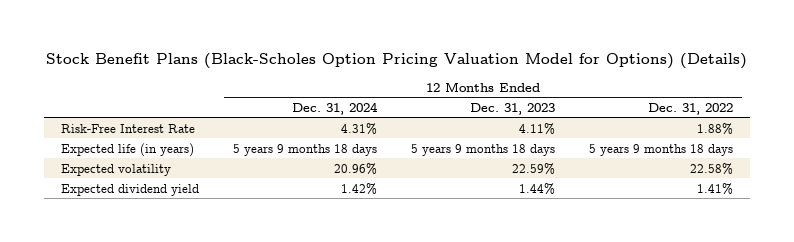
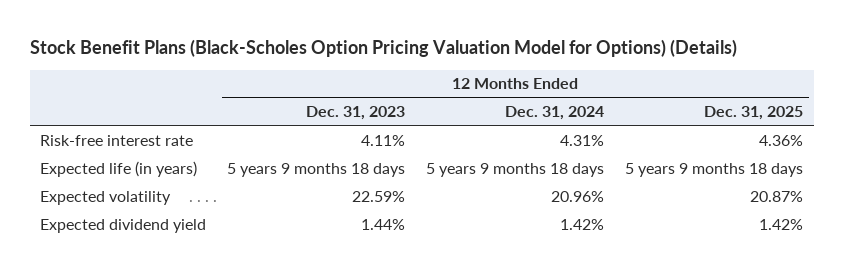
- | 12 Months Ended Dec. 31, 2024 | 12 Months Ended Dec. 31, 2023 | 12 Months Ended Dec. 31, 2022
+ | 12 Months Ended Dec. 31, 2023 | 12 Months Ended Dec. 31, 2024 | 12 Months Ended Dec. 31, 2025
- Risk-Free Interest Rate | 4.31% | 4.11% | 1.88%
+ Risk-free interest rate | 4.11% | 4.31% | 4.36%

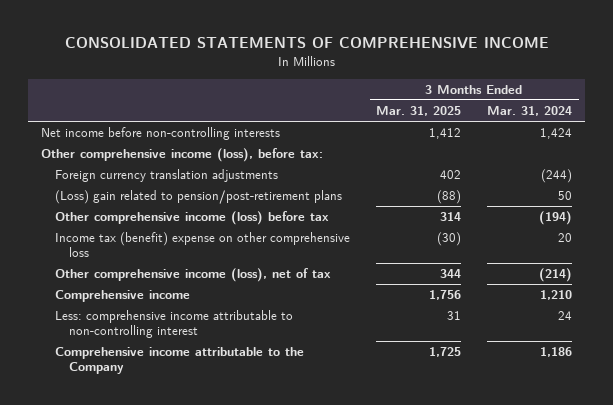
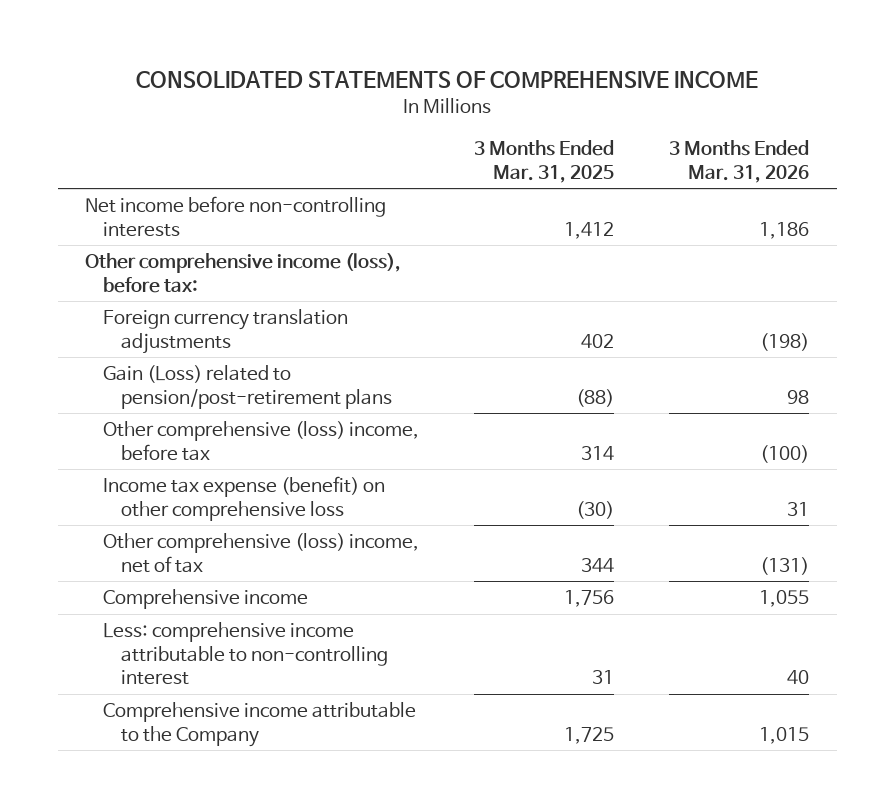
- | 3 Months Ended Mar. 31, 2025 | 3 Months Ended Mar. 31, 2024
+ | 3 Months Ended Mar. 31, 2025 | 3 Months Ended Mar. 31, 2026
- (Loss) gain related to pension/post-retirement plans | (88) | 50
- Other comprehensive income (loss) before tax | 314 | (194)
- Income tax (benefit) expense on other comprehensive loss | (30) | 20
- Other comprehensive income (loss), net of tax | 344 | (214)
+ Gain (Loss) related to pension/post-retirement plans | (88) | 98
+ Other comprehensive (loss) income, before tax | 314 | (100)
+ Income tax expense (benefit) on other comprehensive loss | (30) | 31
+ Other comprehensive (loss) income, net of tax | 344 | (131)

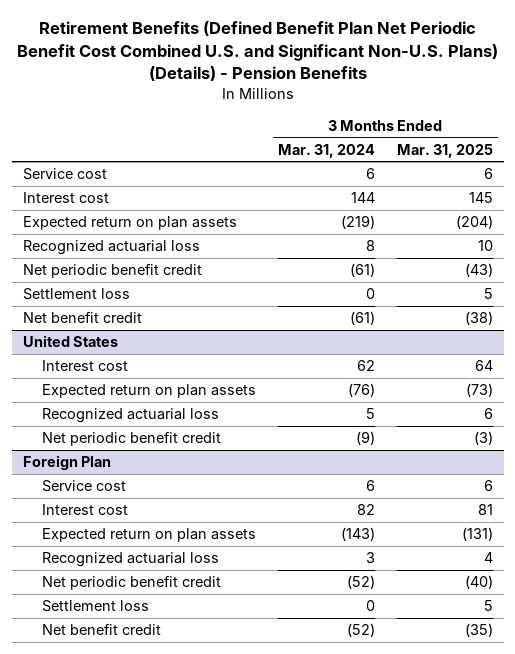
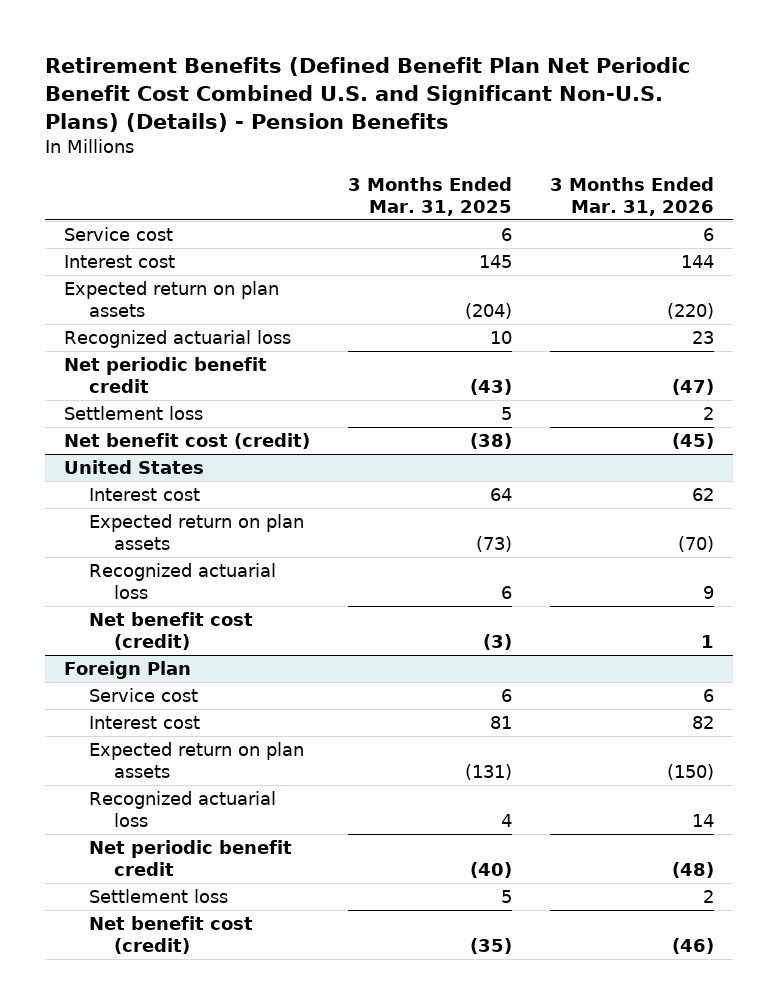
- | 3 Months Ended Mar. 31, 2024 | 3 Months Ended Mar. 31, 2025
+ | 3 Months Ended Mar. 31, 2025 | 3 Months Ended Mar. 31, 2026
- Net benefit credit | (61) | (38)
+ Net benefit cost (credit) | (38) | (45)
@ United States
- Net periodic benefit credit | (9) | (3)
+ Net benefit cost (credit) | (3) | 1
@ Foreign Plan
- Net benefit credit | (52) | (35)
+ Net benefit cost (credit) | (35) | (46)

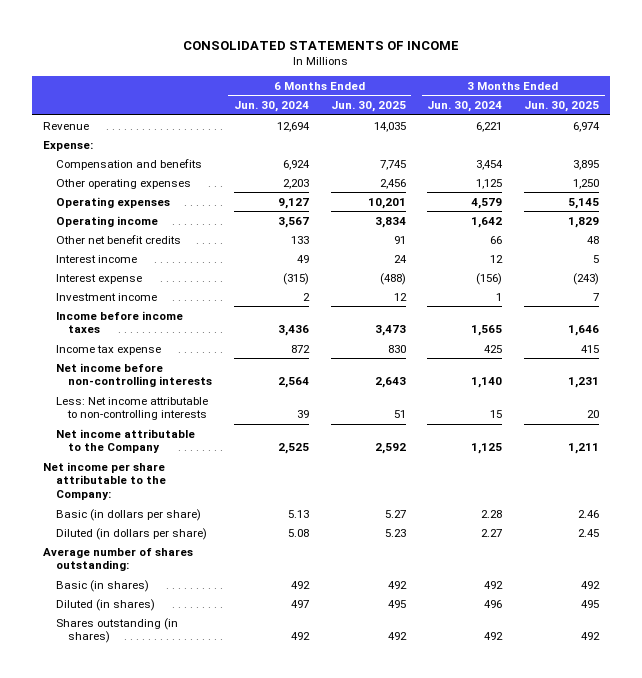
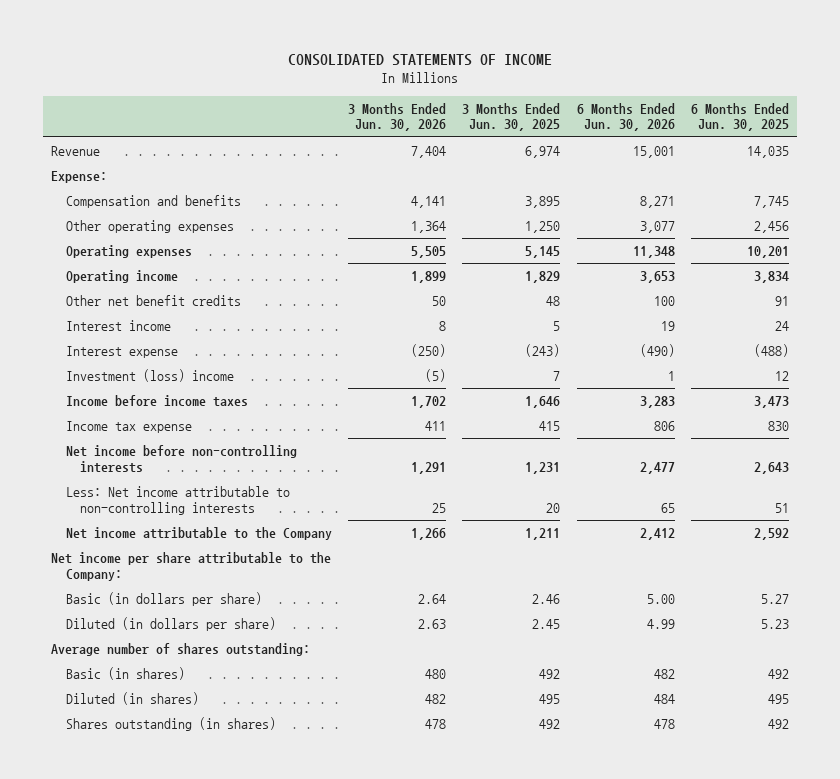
- | 6 Months Ended Jun. 30, 2024 | 6 Months Ended Jun. 30, 2025 | 3 Months Ended Jun. 30, 2024 | 3 Months Ended Jun. 30, 2025
+ | 3 Months Ended Jun. 30, 2026 | 3 Months Ended Jun. 30, 2025 | 6 Months Ended Jun. 30, 2026 | 6 Months Ended Jun. 30, 2025
- Investment income | 2 | 12 | 1 | 7
+ Investment (loss) income | (5) | 7 | 1 | 12

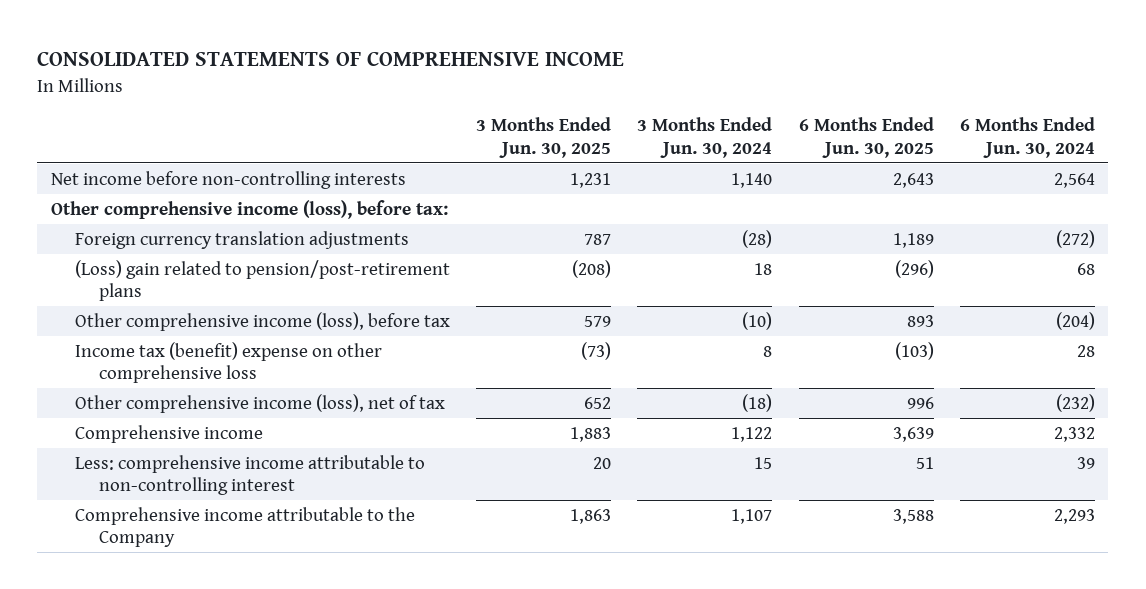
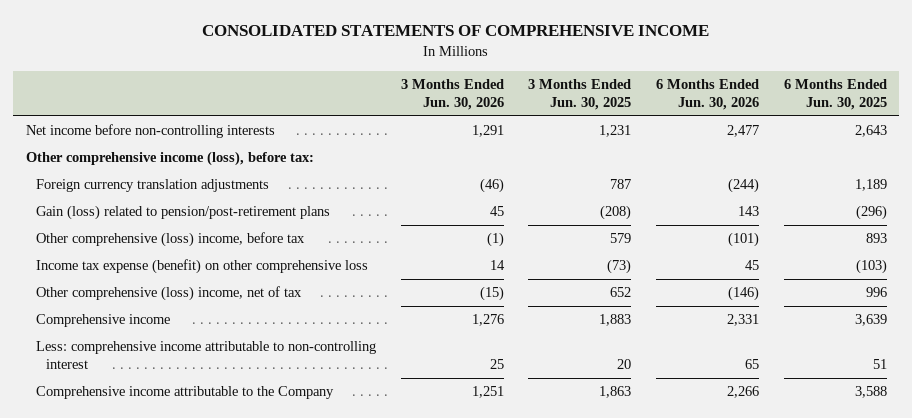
- | 3 Months Ended Jun. 30, 2025 | 3 Months Ended Jun. 30, 2024 | 6 Months Ended Jun. 30, 2025 | 6 Months Ended Jun. 30, 2024
+ | 3 Months Ended Jun. 30, 2026 | 3 Months Ended Jun. 30, 2025 | 6 Months Ended Jun. 30, 2026 | 6 Months Ended Jun. 30, 2025
- (Loss) gain related to pension/post-retirement plans | (208) | 18 | (296) | 68
- Other comprehensive income (loss), before tax | 579 | (10) | 893 | (204)
- Income tax (benefit) expense on other comprehensive loss | (73) | 8 | (103) | 28
- Other comprehensive income (loss), net of tax | 652 | (18) | 996 | (232)
+ Gain (loss) related to pension/post-retirement plans | 45 | (208) | 143 | (296)
+ Other comprehensive (loss) income, before tax | (1) | 579 | (101) | 893
+ Income tax expense (benefit) on other comprehensive loss | 14 | (73) | 45 | (103)
+ Other comprehensive (loss) income, net of tax | (15) | 652 | (146) | 996

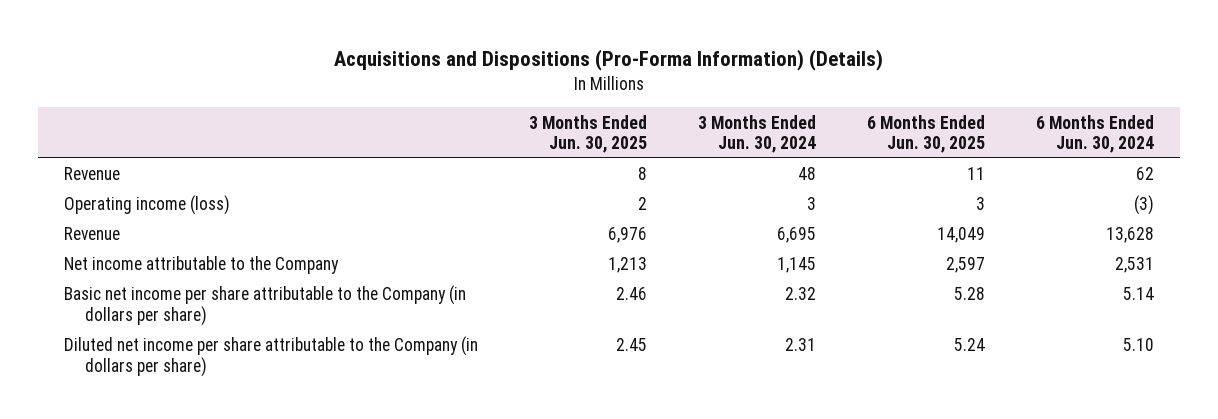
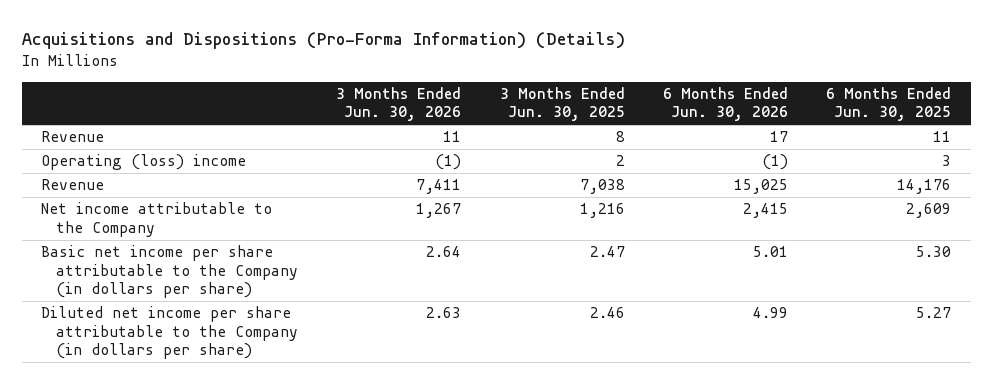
- | 3 Months Ended Jun. 30, 2025 | 3 Months Ended Jun. 30, 2024 | 6 Months Ended Jun. 30, 2025 | 6 Months Ended Jun. 30, 2024
+ | 3 Months Ended Jun. 30, 2026 | 3 Months Ended Jun. 30, 2025 | 6 Months Ended Jun. 30, 2026 | 6 Months Ended Jun. 30, 2025
- Operating income (loss) | 2 | 3 | 3 | (3)
- Revenue | 6,976 | 6,695 | 14,049 | 13,628
- Net income attributable to the Company | 1,213 | 1,145 | 2,597 | 2,531
- Basic net income per share attributable to the Company (in dollars per share) | 2.46 | 2.32 | 5.28 | 5.14
- Diluted net income per share attributable to the Company (in dollars per share) | 2.45 | 2.31 | 5.24 | 5.10
+ Operating (loss) income | (1) | 2 | (1) | 3
+ Revenue | 7,411 | 7,038 | 15,025 | 14,176
+ Net income attributable to the Company | 1,267 | 1,216 | 2,415 | 2,609
+ Basic net income per share attributable to the Company (in dollars per share) | 2.64 | 2.47 | 5.01 | 5.30
+ Diluted net income per share attributable to the Company (in dollars per share) | 2.63 | 2.46 | 4.99 | 5.27

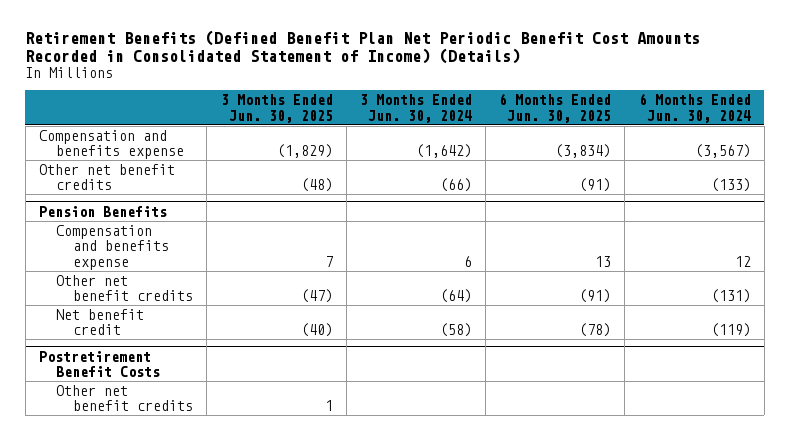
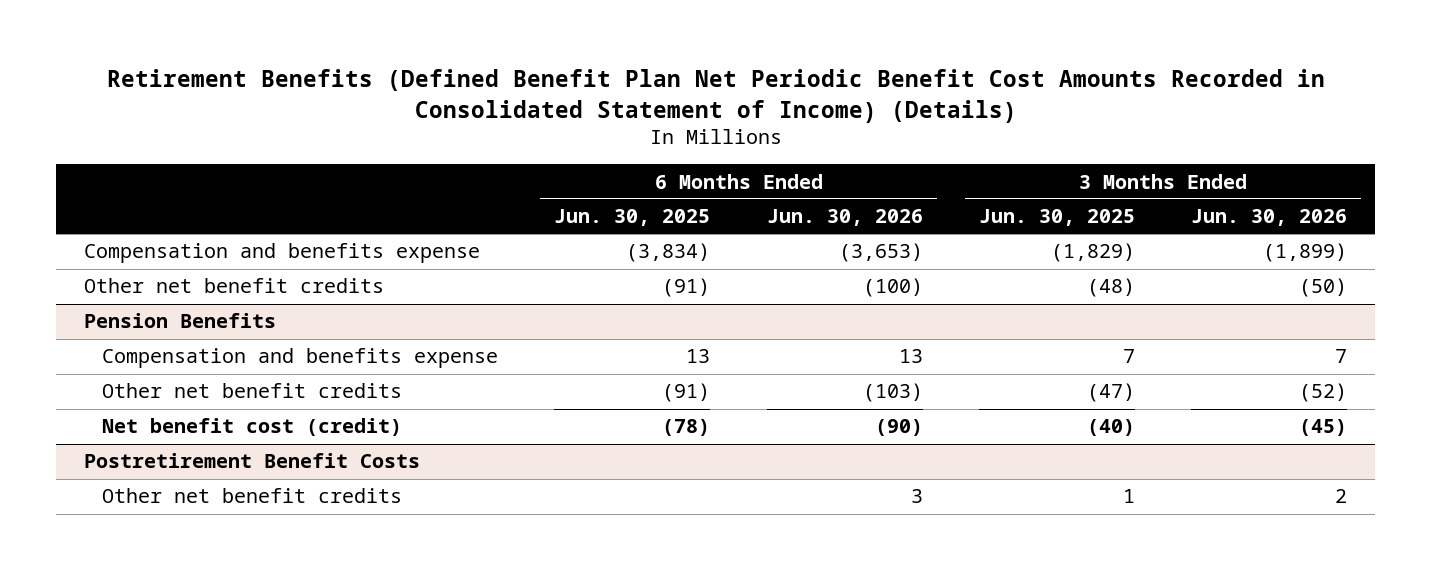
- | 3 Months Ended Jun. 30, 2025 | 3 Months Ended Jun. 30, 2024 | 6 Months Ended Jun. 30, 2025 | 6 Months Ended Jun. 30, 2024
+ | 6 Months Ended Jun. 30, 2025 | 6 Months Ended Jun. 30, 2026 | 3 Months Ended Jun. 30, 2025 | 3 Months Ended Jun. 30, 2026
@ Pension Benefits
- Net benefit credit | (40) | (58) | (78) | (119)
+ Net benefit cost (credit) | (78) | (90) | (40) | (45)

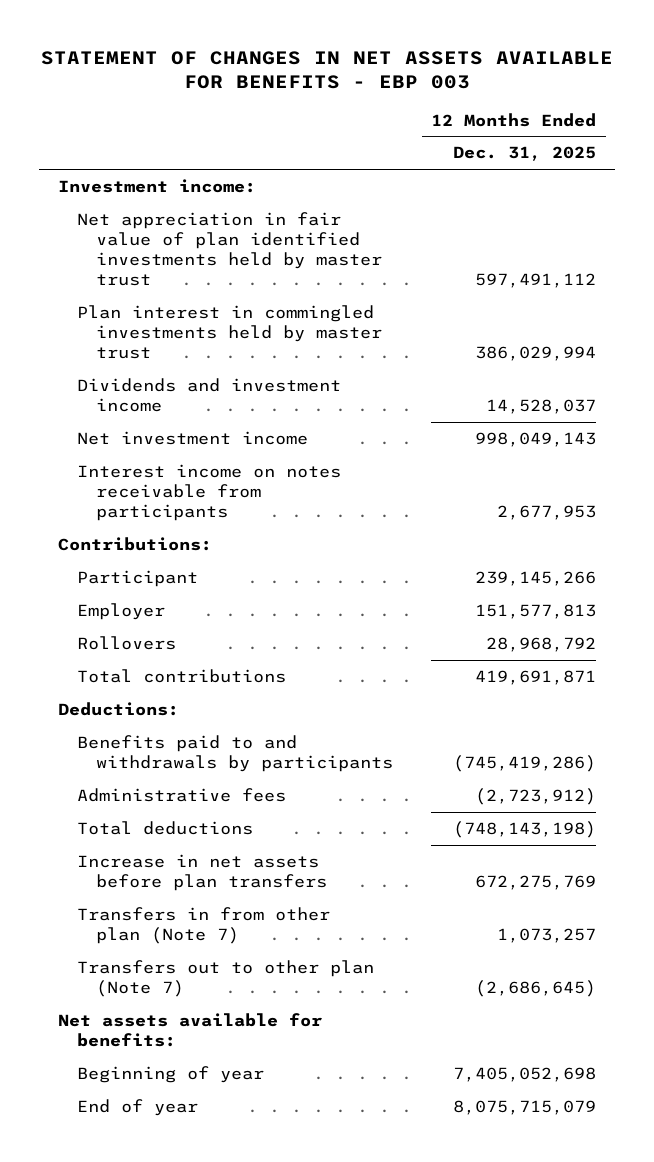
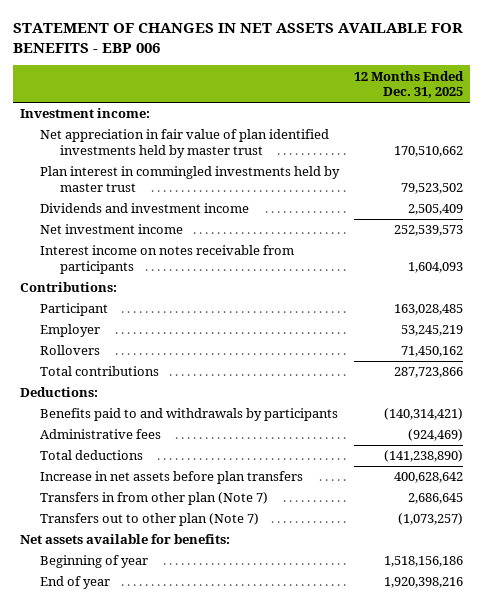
- STATEMENT OF CHANGES IN NET ASSETS AVAILABLE FOR BENEFITS - EBP 003
+ STATEMENT OF CHANGES IN NET ASSETS AVAILABLE FOR BENEFITS - EBP 006
- Net appreciation in fair value of plan identified investments held by master trust | 597,491,112
- Plan interest in commingled investments held by master trust | 386,029,994
- Dividends and investment income | 14,528,037
- Net investment income | 998,049,143
- Interest income on notes receivable from participants | 2,677,953
+ Net appreciation in fair value of plan identified investments held by master trust | 170,510,662
+ Plan interest in commingled investments held by master trust | 79,523,502
+ Dividends and investment income | 2,505,409
+ Net investment income | 252,539,573
+ Interest income on notes receivable from participants | 1,604,093
- Participant | 239,145,266
- Employer | 151,577,813
- Rollovers | 28,968,792
- Total contributions | 419,691,871
+ Participant | 163,028,485
+ Employer | 53,245,219
+ Rollovers | 71,450,162
+ Total contributions | 287,723,866
- Benefits paid to and withdrawals by participants | (745,419,286)
- Administrative fees | (2,723,912)
- Total deductions | (748,143,198)
- Increase in net assets before plan transfers | 672,275,769
- Transfers in from other plan (Note 7) | 1,073,257
- Transfers out to other plan (Note 7) | (2,686,645)
+ Benefits paid to and withdrawals by participants | (140,314,421)
+ Administrative fees | (924,469)
+ Total deductions | (141,238,890)
+ Increase in net assets before plan transfers | 400,628,642
+ Transfers in from other plan (Note 7) | 2,686,645
+ Transfers out to other plan (Note 7) | (1,073,257)
- Beginning of year | 7,405,052,698
- End of year | 8,075,715,079
+ Beginning of year | 1,518,156,186
+ End of year | 1,920,398,216

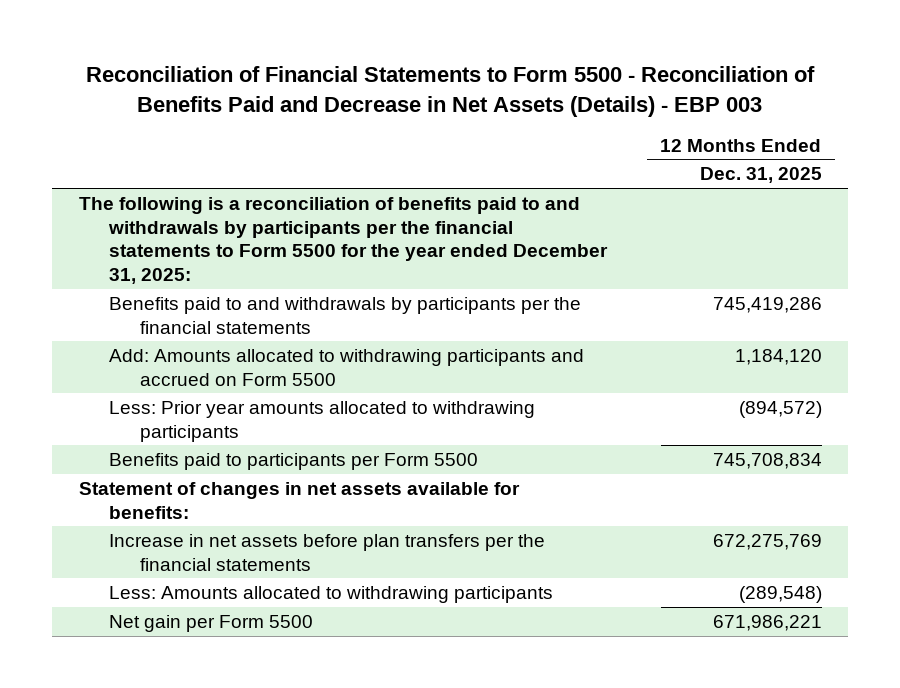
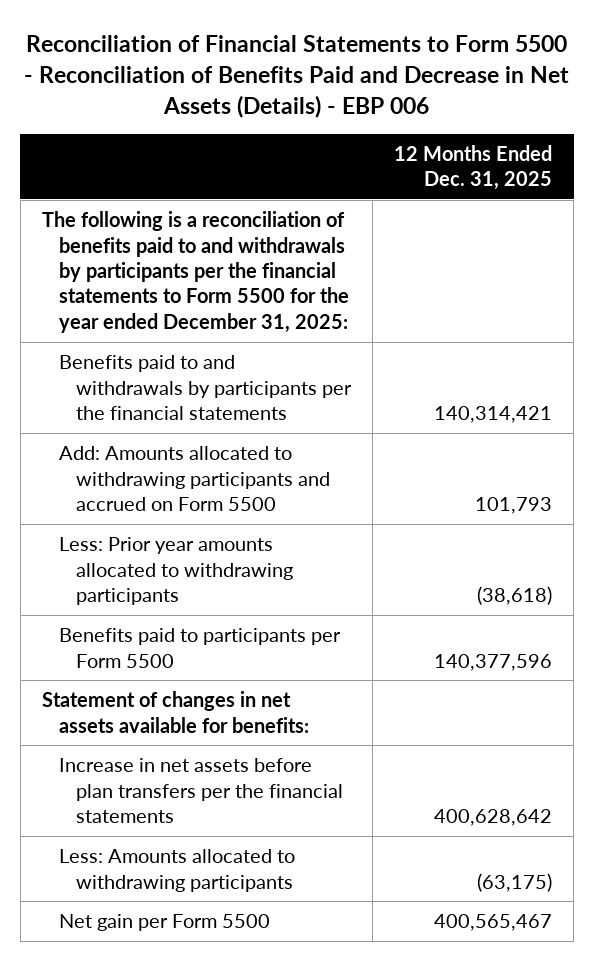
- Reconciliation of Financial Statements to Form 5500 - Reconciliation of Benefits Paid and Decrease in Net Assets (Details) - EBP 003
+ Reconciliation of Financial Statements to Form 5500 - Reconciliation of Benefits Paid and Decrease in Net Assets (Details) - EBP 006
- Benefits paid to and withdrawals by participants per the financial statements | 745,419,286
- Add: Amounts allocated to withdrawing participants and accrued on Form 5500 | 1,184,120
- Less: Prior year amounts allocated to withdrawing participants | (894,572)
- Benefits paid to participants per Form 5500 | 745,708,834
+ Benefits paid to and withdrawals by participants per the financial statements | 140,314,421
+ Add: Amounts allocated to withdrawing participants and accrued on Form 5500 | 101,793
+ Less: Prior year amounts allocated to withdrawing participants | (38,618)
+ Benefits paid to participants per Form 5500 | 140,377,596
- Increase in net assets before plan transfers per the financial statements | 672,275,769
- Less: Amounts allocated to withdrawing participants | (289,548)
- Net gain per Form 5500 | 671,986,221
+ Increase in net assets before plan transfers per the financial statements | 400,628,642
+ Less: Amounts allocated to withdrawing participants | (63,175)
+ Net gain per Form 5500 | 400,565,467

